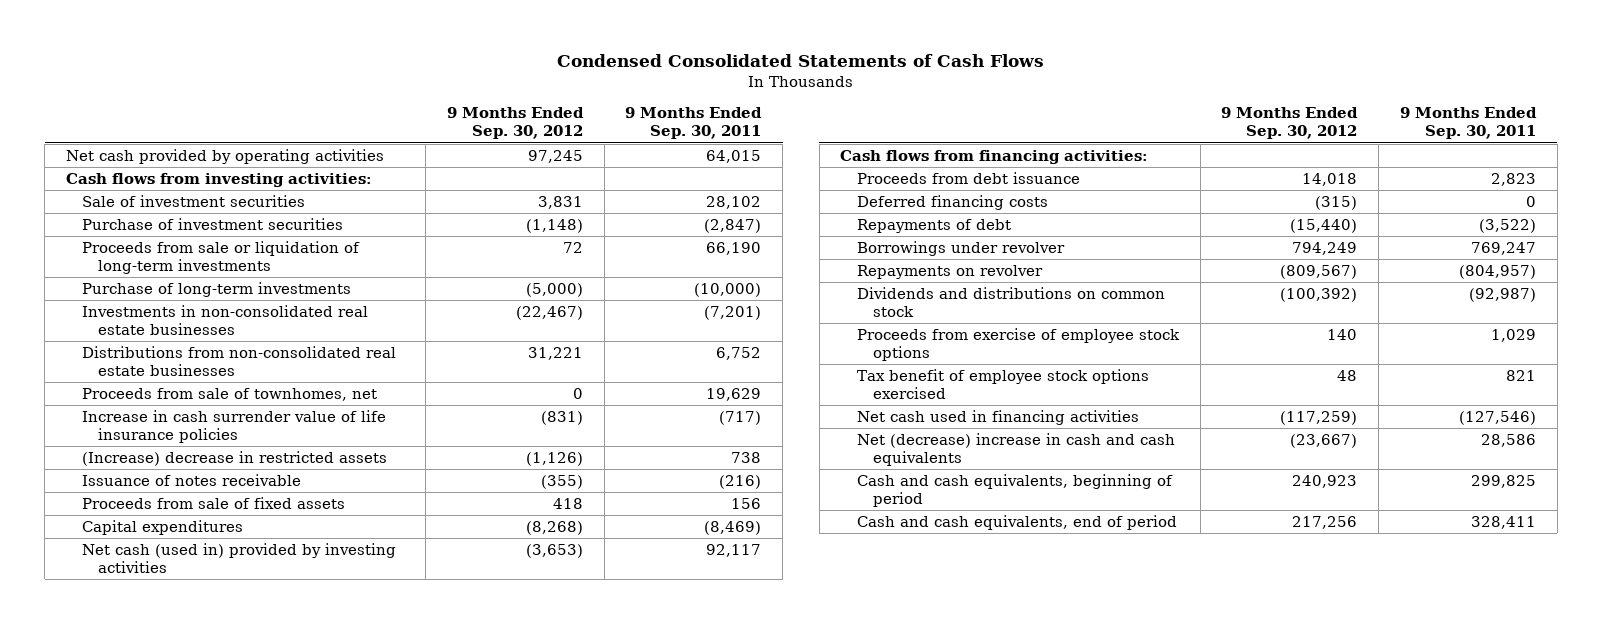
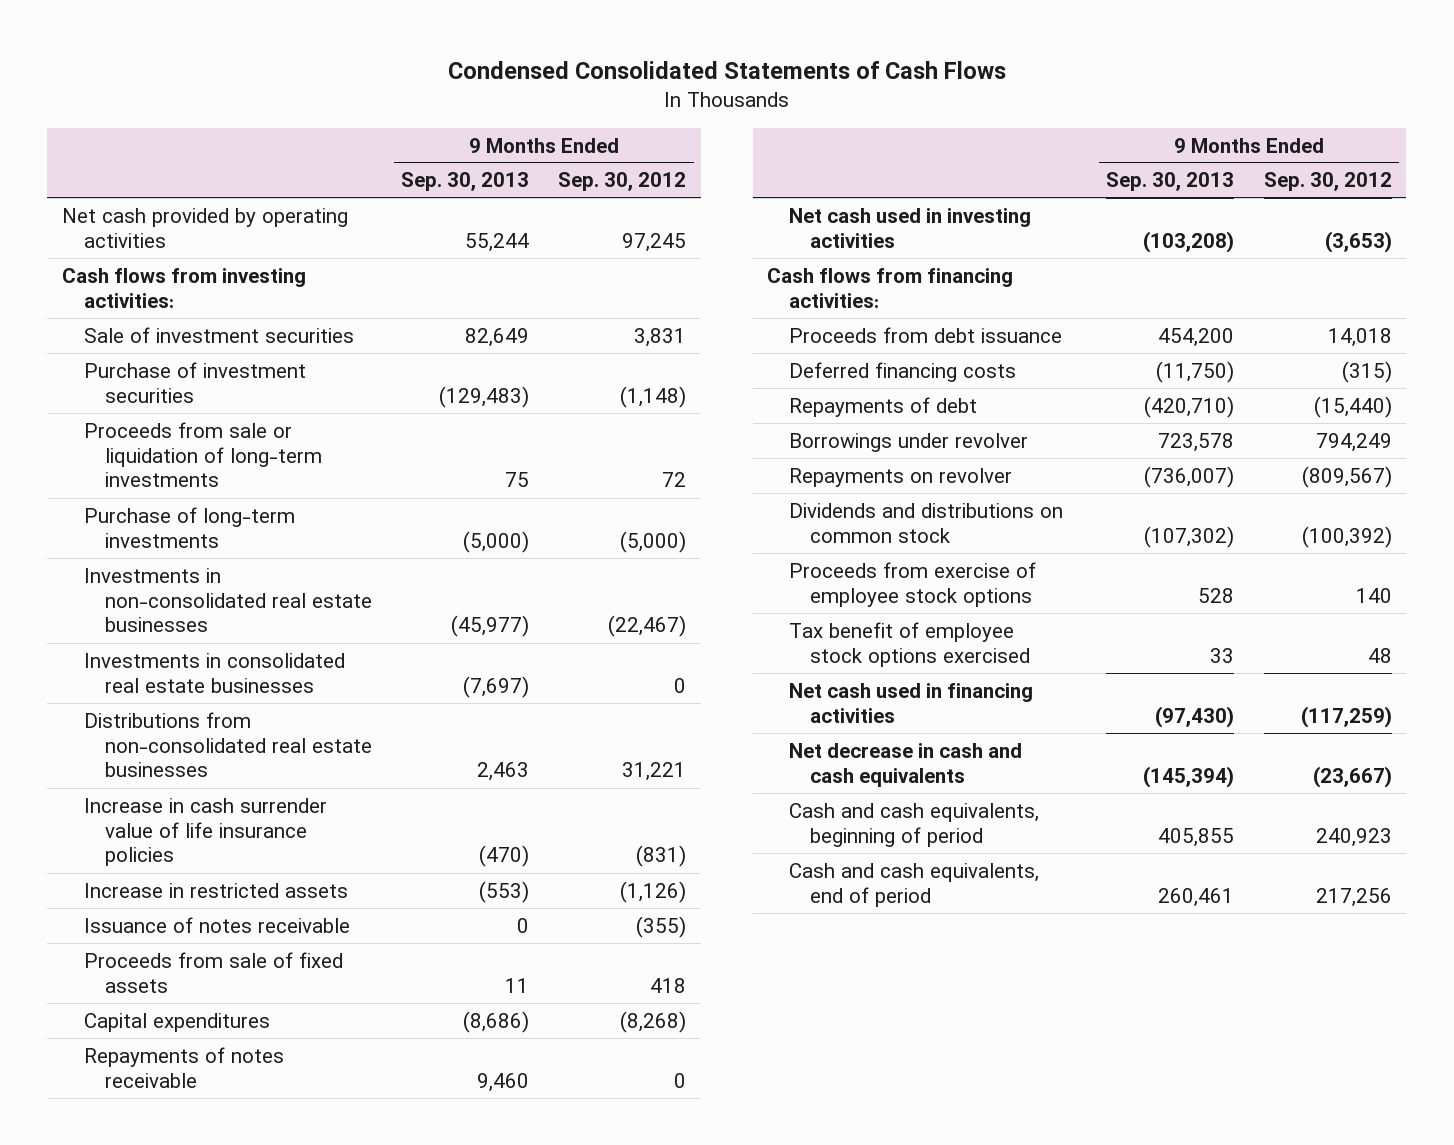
- | 9 Months Ended Sep. 30, 2012 | 9 Months Ended Sep. 30, 2011
+ | 9 Months Ended Sep. 30, 2013 | 9 Months Ended Sep. 30, 2012
+ Investments in consolidated real estate businesses | (7,697) | 0
- Proceeds from sale of townhomes, net | 0 | 19,629
- (Increase) decrease in restricted assets | (1,126) | 738
+ Increase in restricted assets | (553) | (1,126)
- Net cash (used in) provided by investing activities | (3,653) | 92,117
+ Repayments of notes receivable | 9,460 | 0
+ Net cash used in investing activities | (103,208) | (3,653)
- Net (decrease) increase in cash and cash equivalents | (23,667) | 28,586
+ Net decrease in cash and cash equivalents | (145,394) | (23,667)

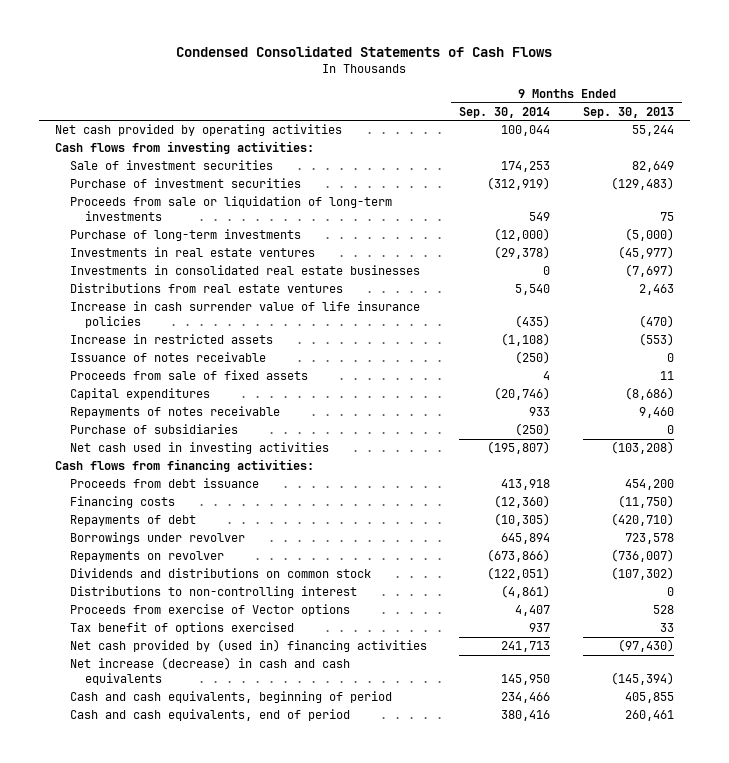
- | 9 Months Ended Sep. 30, 2013 | 9 Months Ended Sep. 30, 2012
+ | 9 Months Ended Sep. 30, 2014 | 9 Months Ended Sep. 30, 2013
- Investments in non-consolidated real estate businesses | (45,977) | (22,467)
+ Investments in real estate ventures | (29,378) | (45,977)
- Distributions from non-consolidated real estate businesses | 2,463 | 31,221
+ Distributions from real estate ventures | 5,540 | 2,463
+ Purchase of subsidiaries | (250) | 0
- Deferred financing costs | (11,750) | (315)
+ Financing costs | (12,360) | (11,750)
- Proceeds from exercise of employee stock options | 528 | 140
- Tax benefit of employee stock options exercised | 33 | 48
- Net cash used in financing activities | (97,430) | (117,259)
- Net decrease in cash and cash equivalents | (145,394) | (23,667)
+ Distributions to non-controlling interest | (4,861) | 0
+ Proceeds from exercise of Vector options | 4,407 | 528
+ Tax benefit of options exercised | 937 | 33
+ Net cash provided by (used in) financing activities | 241,713 | (97,430)
+ Net increase (decrease) in cash and cash equivalents | 145,950 | (145,394)

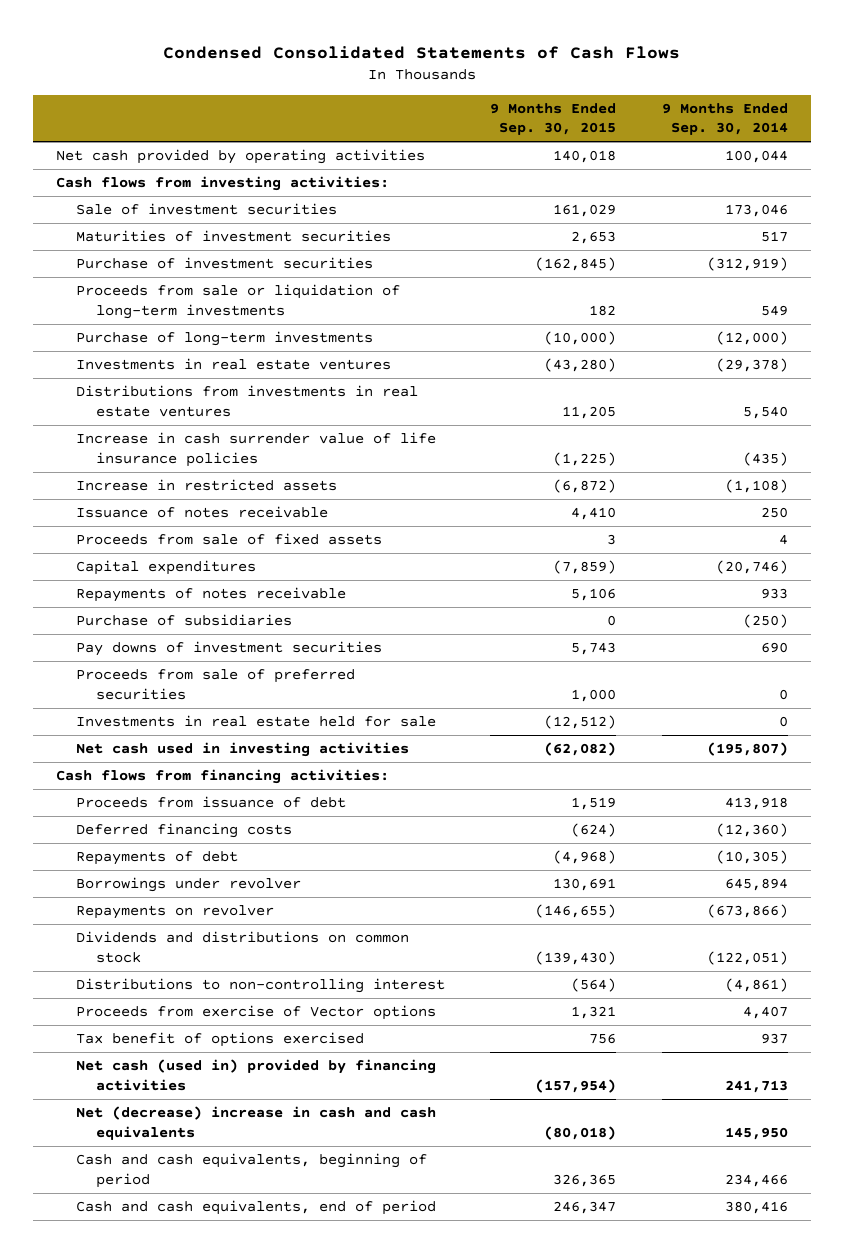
- | 9 Months Ended Sep. 30, 2014 | 9 Months Ended Sep. 30, 2013
+ | 9 Months Ended Sep. 30, 2015 | 9 Months Ended Sep. 30, 2014
- Sale of investment securities | 174,253 | 82,649
+ Sale of investment securities | 161,029 | 173,046
+ Maturities of investment securities | 2,653 | 517
- Investments in consolidated real estate businesses | 0 | (7,697)
- Distributions from real estate ventures | 5,540 | 2,463
+ Distributions from investments in real estate ventures | 11,205 | 5,540
- Issuance of notes receivable | (250) | 0
+ Issuance of notes receivable | 4,410 | 250
+ Pay downs of investment securities | 5,743 | 690
+ Proceeds from sale of preferred securities | 1,000 | 0
+ Investments in real estate held for sale | (12,512) | 0
- Proceeds from debt issuance | 413,918 | 454,200
- Financing costs | (12,360) | (11,750)
+ Proceeds from issuance of debt | 1,519 | 413,918
+ Deferred financing costs | (624) | (12,360)
- Net cash provided by (used in) financing activities | 241,713 | (97,430)
- Net increase (decrease) in cash and cash equivalents | 145,950 | (145,394)
+ Net cash (used in) provided by financing activities | (157,954) | 241,713
+ Net (decrease) increase in cash and cash equivalents | (80,018) | 145,950

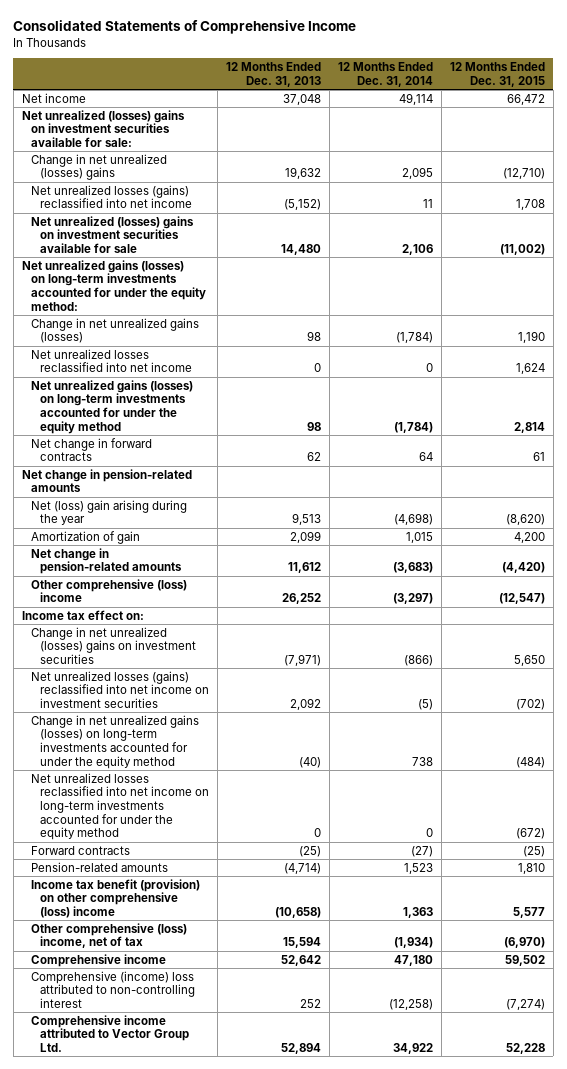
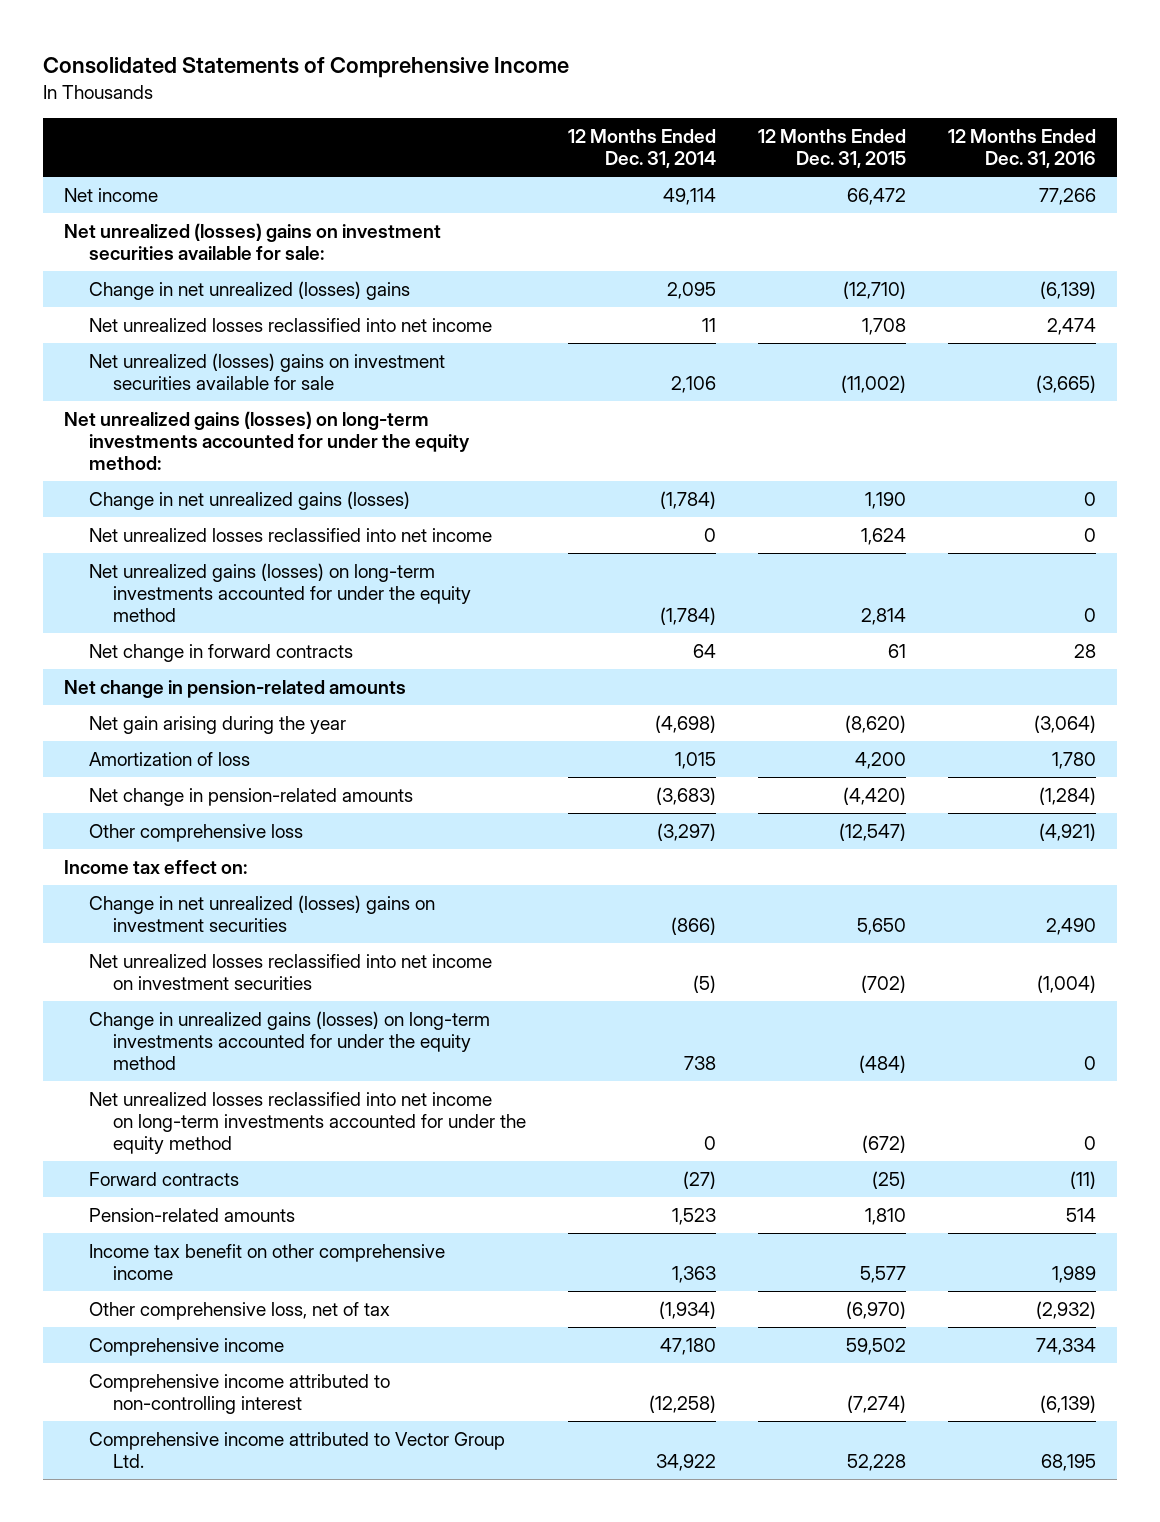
- | 12 Months Ended Dec. 31, 2013 | 12 Months Ended Dec. 31, 2014 | 12 Months Ended Dec. 31, 2015
+ | 12 Months Ended Dec. 31, 2014 | 12 Months Ended Dec. 31, 2015 | 12 Months Ended Dec. 31, 2016
- Net unrealized losses (gains) reclassified into net income | (5,152) | 11 | 1,708
+ Net unrealized losses reclassified into net income | 11 | 1,708 | 2,474
- Net (loss) gain arising during the year | 9,513 | (4,698) | (8,620)
- Amortization of gain | 2,099 | 1,015 | 4,200
+ Net gain arising during the year | (4,698) | (8,620) | (3,064)
+ Amortization of loss | 1,015 | 4,200 | 1,780
- Other comprehensive (loss) income | 26,252 | (3,297) | (12,547)
+ Other comprehensive loss | (3,297) | (12,547) | (4,921)
- Net unrealized losses (gains) reclassified into net income on investment securities | 2,092 | (5) | (702)
- Change in net unrealized gains (losses) on long-term investments accounted for under the equity method | (40) | 738 | (484)
+ Net unrealized losses reclassified into net income on investment securities | (5) | (702) | (1,004)
+ Change in unrealized gains (losses) on long-term investments accounted for under the equity method | 738 | (484) | 0
- Income tax benefit (provision) on other comprehensive (loss) income | (10,658) | 1,363 | 5,577
- Other comprehensive (loss) income, net of tax | 15,594 | (1,934) | (6,970)
+ Income tax benefit on other comprehensive income | 1,363 | 5,577 | 1,989
+ Other comprehensive loss, net of tax | (1,934) | (6,970) | (2,932)
- Comprehensive (income) loss attributed to non-controlling interest | 252 | (12,258) | (7,274)
+ Comprehensive income attributed to non-controlling interest | (12,258) | (7,274) | (6,139)

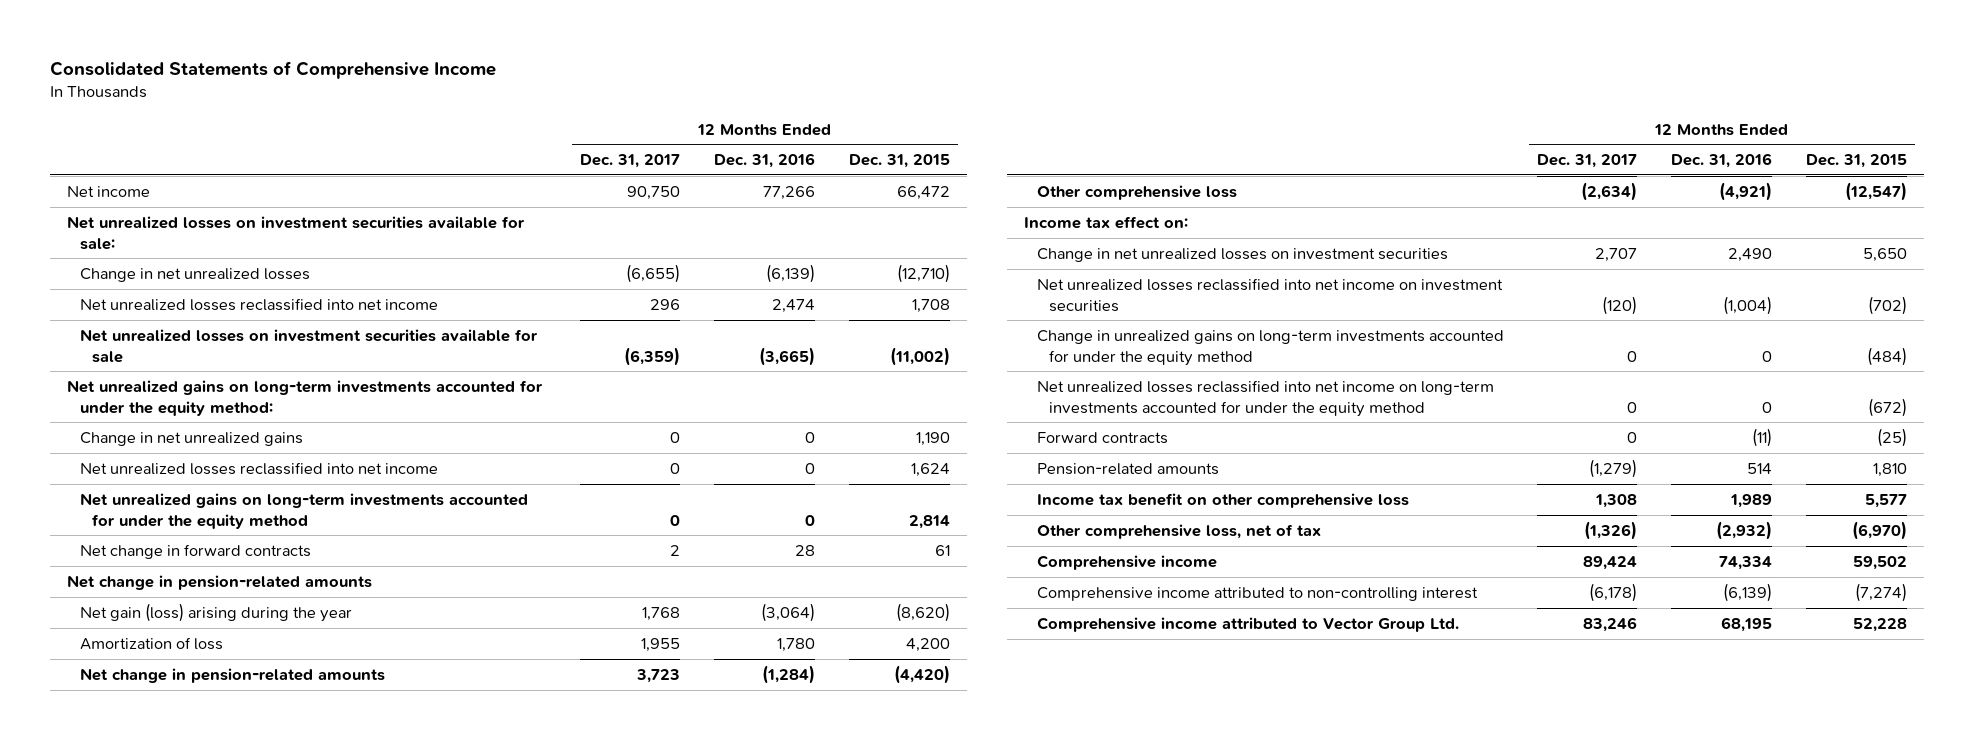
- | 12 Months Ended Dec. 31, 2014 | 12 Months Ended Dec. 31, 2015 | 12 Months Ended Dec. 31, 2016
+ | 12 Months Ended Dec. 31, 2017 | 12 Months Ended Dec. 31, 2016 | 12 Months Ended Dec. 31, 2015
- Net unrealized (losses) gains on investment securities available for sale:
- Change in net unrealized (losses) gains | 2,095 | (12,710) | (6,139)
+ Net unrealized losses on investment securities available for sale:
+ Change in net unrealized losses | (6,655) | (6,139) | (12,710)
- Net unrealized (losses) gains on investment securities available for sale | 2,106 | (11,002) | (3,665)
- Net unrealized gains (losses) on long-term investments accounted for under the equity method:
- Change in net unrealized gains (losses) | (1,784) | 1,190 | 0
+ Net unrealized losses on investment securities available for sale | (6,359) | (3,665) | (11,002)
+ Net unrealized gains on long-term investments accounted for under the equity method:
+ Change in net unrealized gains | 0 | 0 | 1,190
- Net unrealized gains (losses) on long-term investments accounted for under the equity method | (1,784) | 2,814 | 0
+ Net unrealized gains on long-term investments accounted for under the equity method | 0 | 0 | 2,814
- Net gain arising during the year | (4,698) | (8,620) | (3,064)
+ Net gain (loss) arising during the year | 1,768 | (3,064) | (8,620)
- Change in net unrealized (losses) gains on investment securities | (866) | 5,650 | 2,490
+ Change in net unrealized losses on investment securities | 2,707 | 2,490 | 5,650
- Change in unrealized gains (losses) on long-term investments accounted for under the equity method | 738 | (484) | 0
+ Change in unrealized gains on long-term investments accounted for under the equity method | 0 | 0 | (484)
- Income tax benefit on other comprehensive income | 1,363 | 5,577 | 1,989
+ Income tax benefit on other comprehensive loss | 1,308 | 1,989 | 5,577

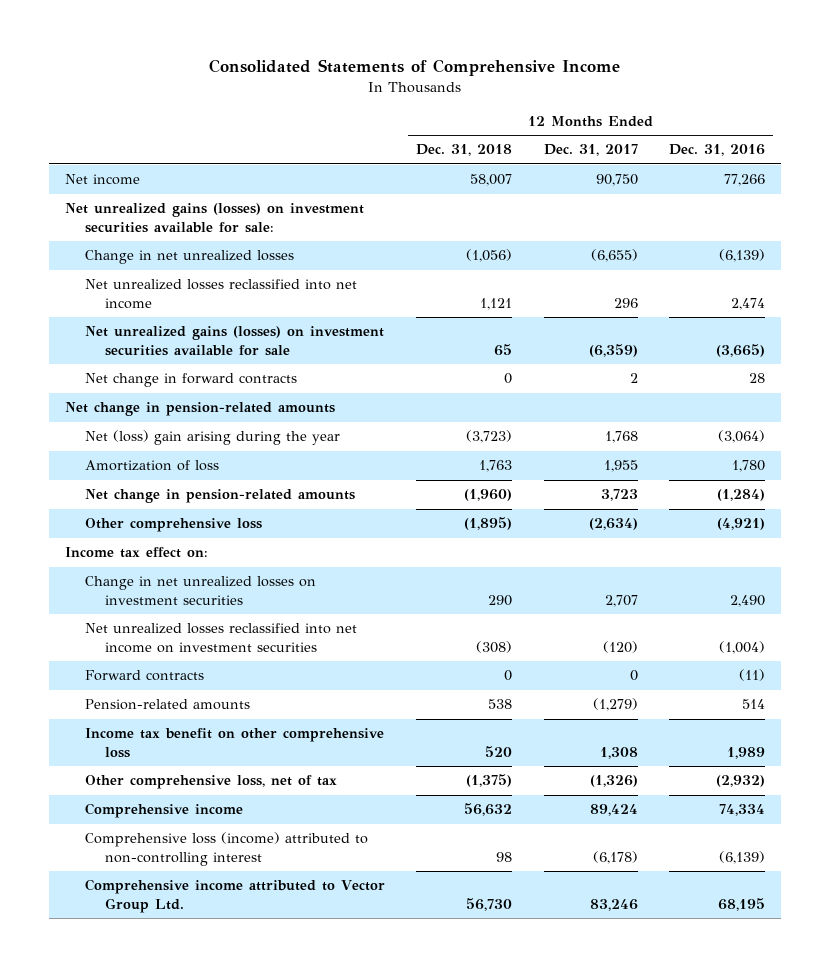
- | 12 Months Ended Dec. 31, 2017 | 12 Months Ended Dec. 31, 2016 | 12 Months Ended Dec. 31, 2015
+ | 12 Months Ended Dec. 31, 2018 | 12 Months Ended Dec. 31, 2017 | 12 Months Ended Dec. 31, 2016
- Net unrealized losses on investment securities available for sale:
+ Net unrealized gains (losses) on investment securities available for sale:
- Net unrealized losses on investment securities available for sale | (6,359) | (3,665) | (11,002)
- Net unrealized gains on long-term investments accounted for under the equity method:
- Change in net unrealized gains | 0 | 0 | 1,190
- Net unrealized losses reclassified into net income | 0 | 0 | 1,624
- Net unrealized gains on long-term investments accounted for under the equity method | 0 | 0 | 2,814
+ Net unrealized gains (losses) on investment securities available for sale | 65 | (6,359) | (3,665)
- Net gain (loss) arising during the year | 1,768 | (3,064) | (8,620)
+ Net (loss) gain arising during the year | (3,723) | 1,768 | (3,064)
- Change in unrealized gains on long-term investments accounted for under the equity method | 0 | 0 | (484)
- Net unrealized losses reclassified into net income on long-term investments accounted for under the equity method | 0 | 0 | (672)
- Comprehensive income attributed to non-controlling interest | (6,178) | (6,139) | (7,274)
+ Comprehensive loss (income) attributed to non-controlling interest | 98 | (6,178) | (6,139)

